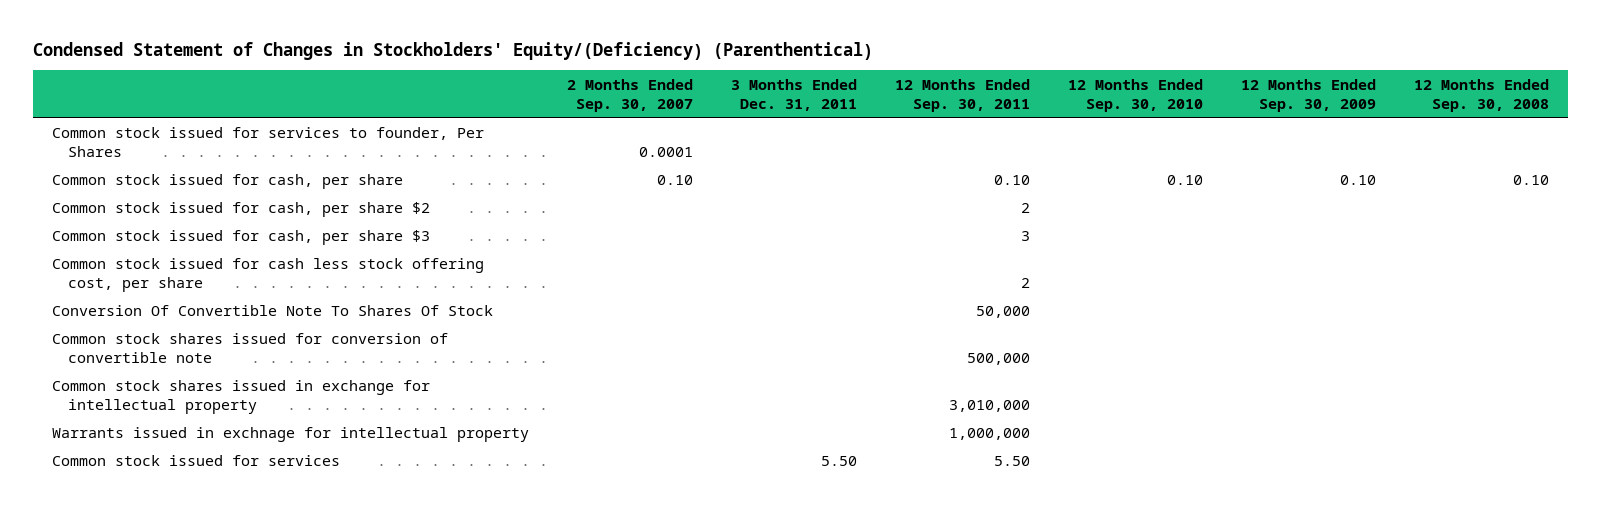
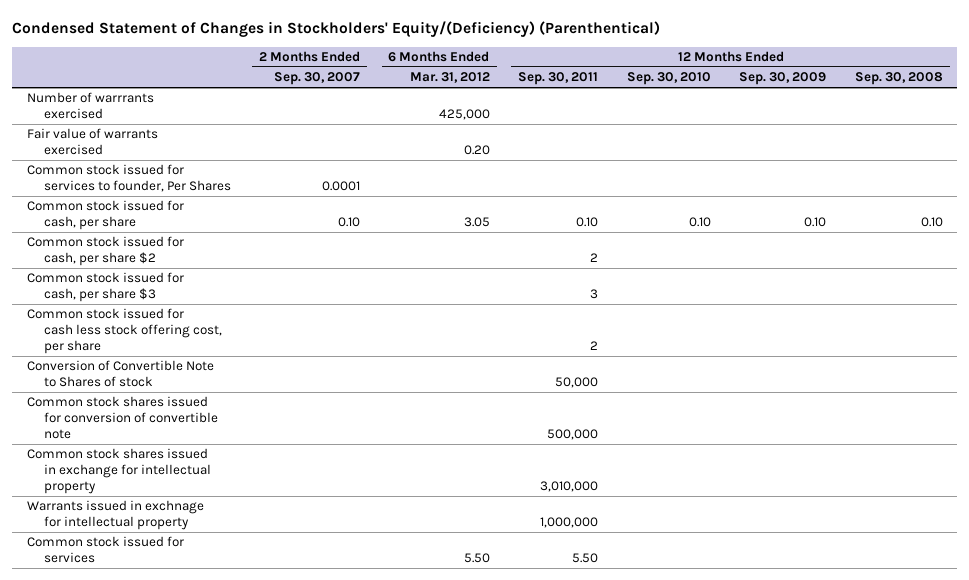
- | 2 Months Ended Sep. 30, 2007 | 3 Months Ended Dec. 31, 2011 | 12 Months Ended Sep. 30, 2011 | 12 Months Ended Sep. 30, 2010 | 12 Months Ended Sep. 30, 2009 | 12 Months Ended Sep. 30, 2008
+ | 2 Months Ended Sep. 30, 2007 | 6 Months Ended Mar. 31, 2012 | 12 Months Ended Sep. 30, 2011 | 12 Months Ended Sep. 30, 2010 | 12 Months Ended Sep. 30, 2009 | 12 Months Ended Sep. 30, 2008
+ Number of warrrants exercised | | 425,000 | | | |
+ Fair value of warrants exercised | | 0.20 | | | |
- Conversion Of Convertible Note To Shares Of Stock | | | 50,000 | | |
+ Conversion of Convertible Note to Shares of stock | | | 50,000 | | |

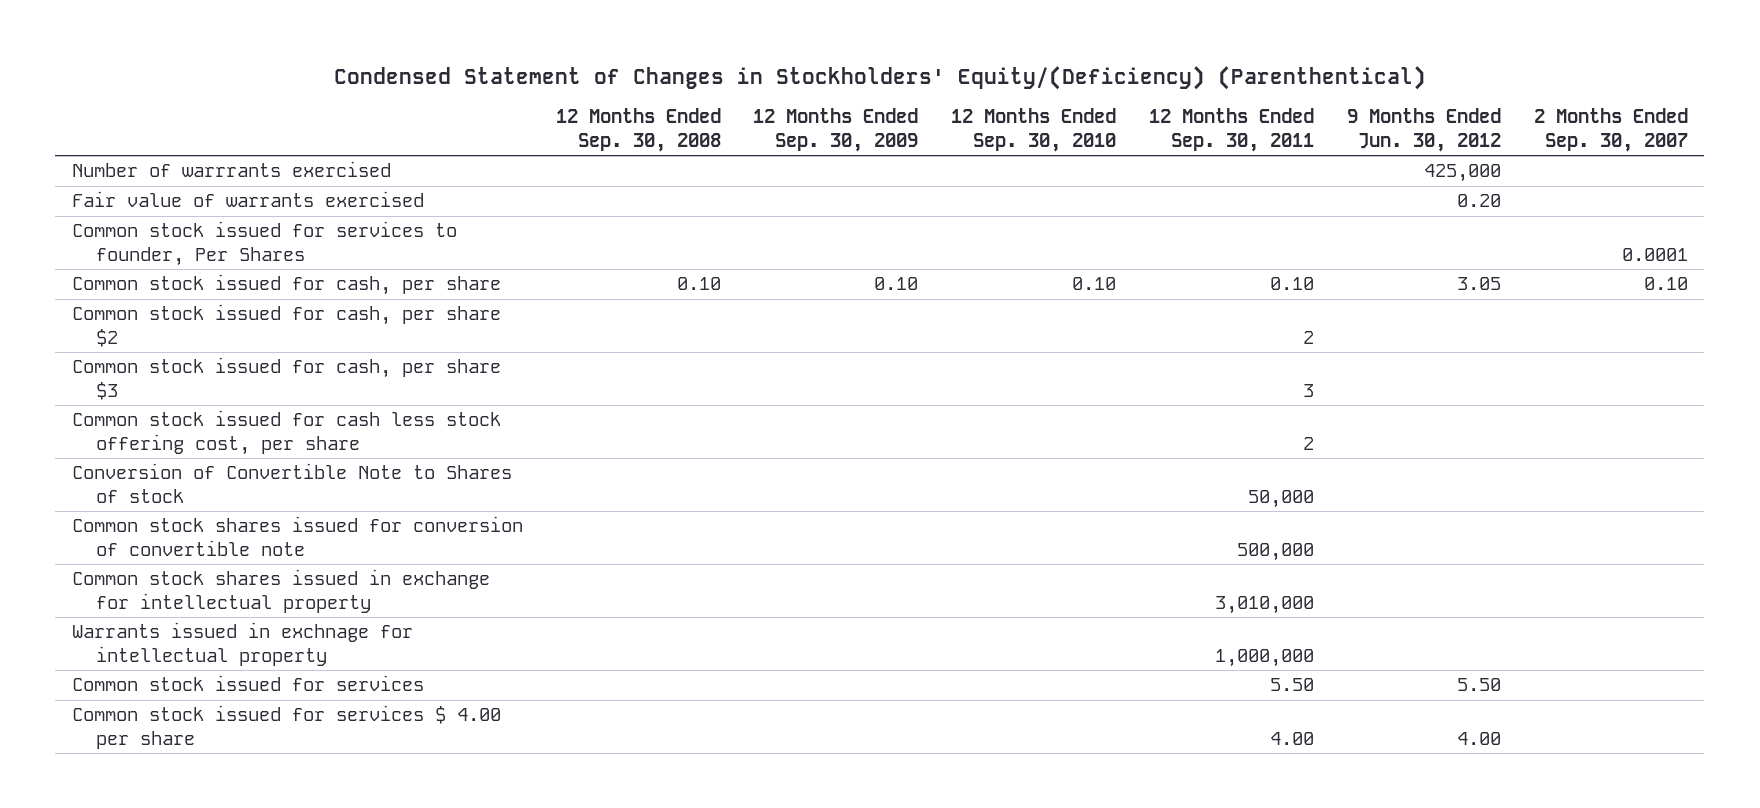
- | 2 Months Ended Sep. 30, 2007 | 6 Months Ended Mar. 31, 2012 | 12 Months Ended Sep. 30, 2011 | 12 Months Ended Sep. 30, 2010 | 12 Months Ended Sep. 30, 2009 | 12 Months Ended Sep. 30, 2008
+ | 12 Months Ended Sep. 30, 2008 | 12 Months Ended Sep. 30, 2009 | 12 Months Ended Sep. 30, 2010 | 12 Months Ended Sep. 30, 2011 | 9 Months Ended Jun. 30, 2012 | 2 Months Ended Sep. 30, 2007
+ Common stock issued for services $ 4.00 per share | | | | 4.00 | 4.00 |

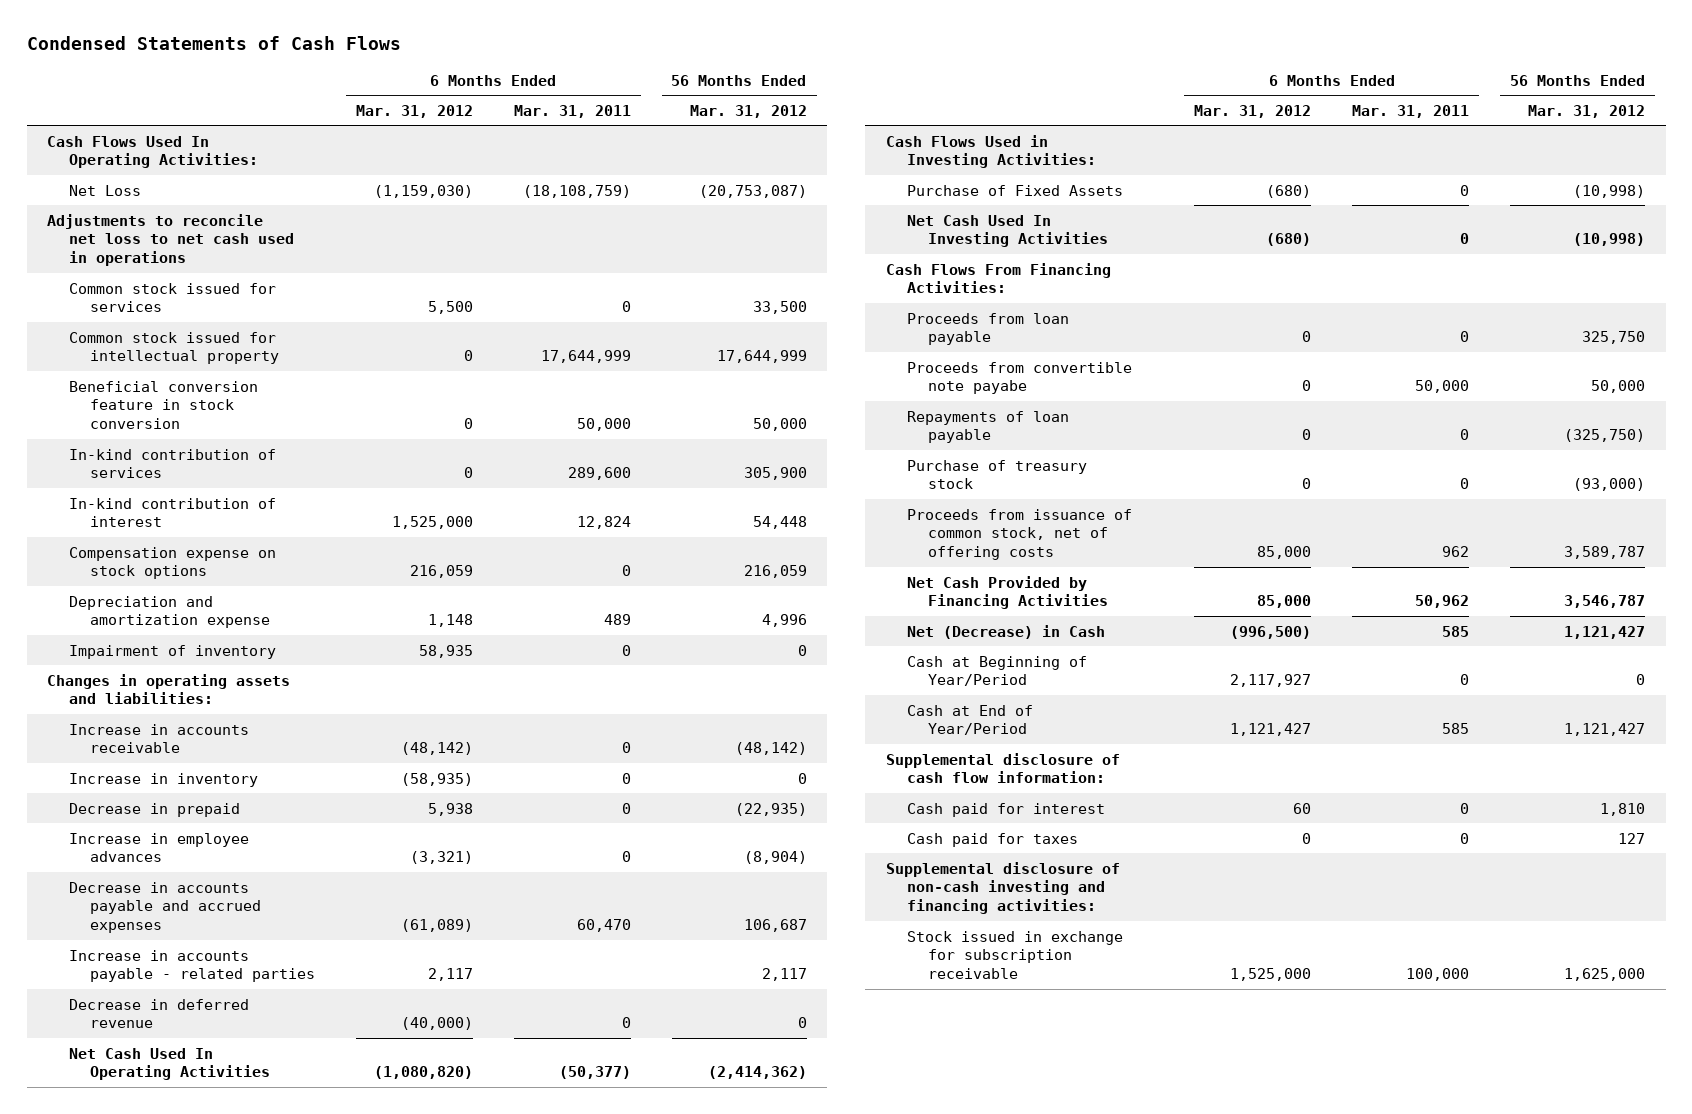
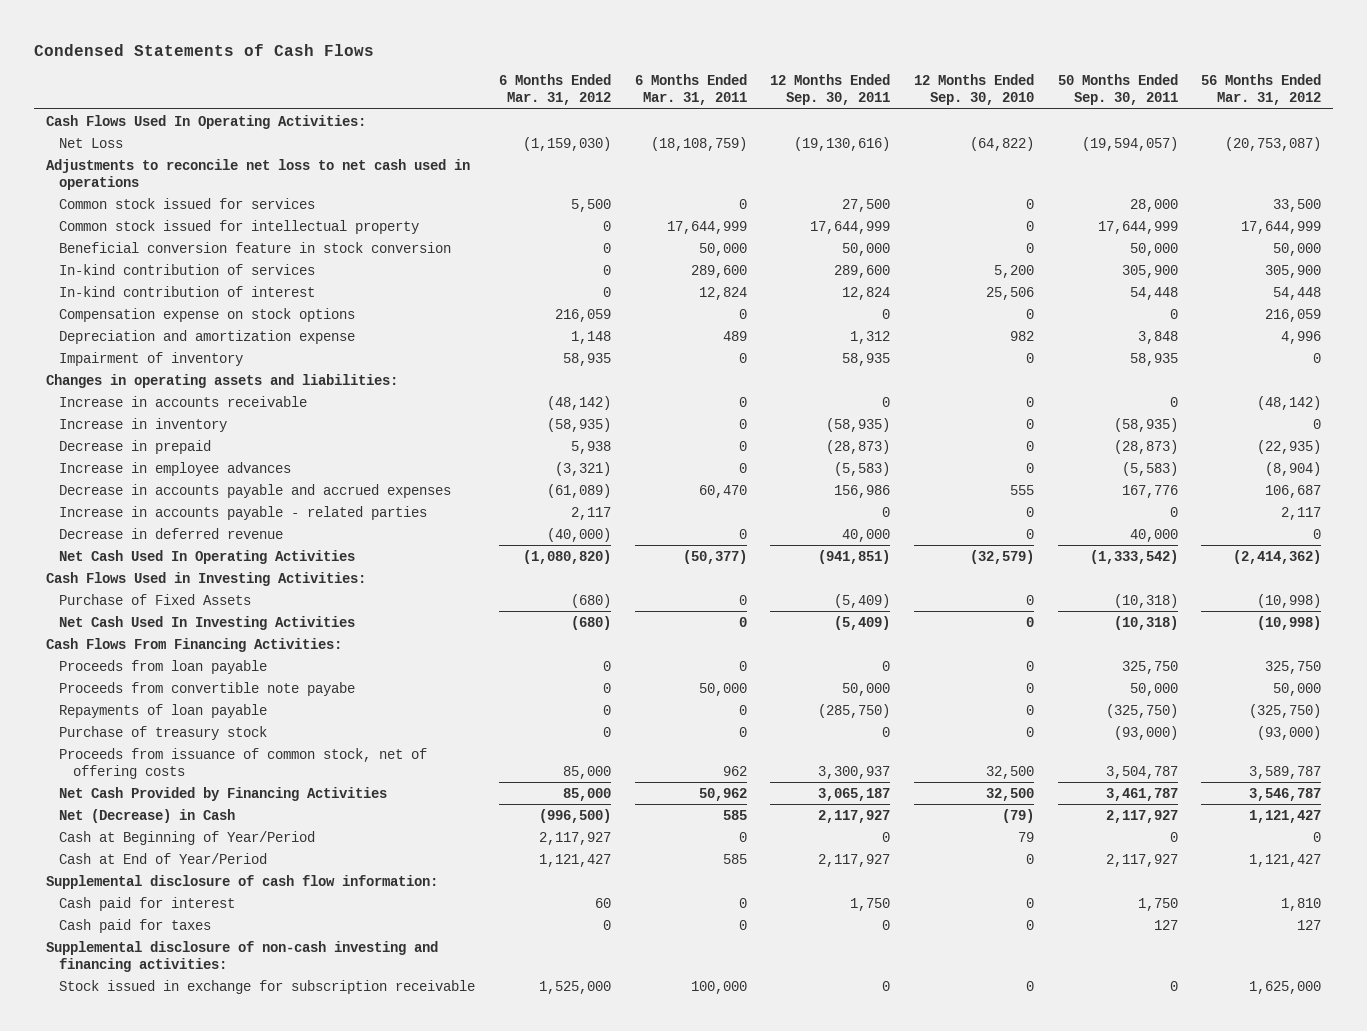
- | 6 Months Ended Mar. 31, 2012 | 6 Months Ended Mar. 31, 2011 | 56 Months Ended Mar. 31, 2012
+ | 6 Months Ended Mar. 31, 2012 | 6 Months Ended Mar. 31, 2011 | 12 Months Ended Sep. 30, 2011 | 12 Months Ended Sep. 30, 2010 | 50 Months Ended Sep. 30, 2011 | 56 Months Ended Mar. 31, 2012
- In-kind contribution of interest | 1,525,000 | 12,824 | 54,448
+ In-kind contribution of interest | 0 | 12,824 | 12,824 | 25,506 | 54,448 | 54,448

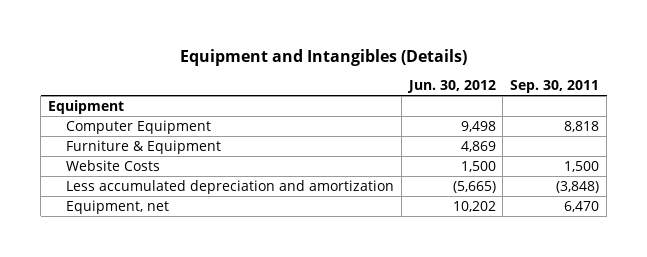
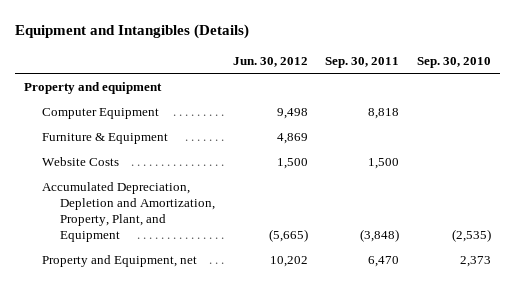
- | Jun. 30, 2012 | Sep. 30, 2011
+ | Jun. 30, 2012 | Sep. 30, 2011 | Sep. 30, 2010
- Equipment
+ Property and equipment
- Less accumulated depreciation and amortization | (5,665) | (3,848)
- Equipment, net | 10,202 | 6,470
+ Accumulated Depreciation, Depletion and Amortization, Property, Plant, and Equipment | (5,665) | (3,848) | (2,535)
+ Property and Equipment, net | 10,202 | 6,470 | 2,373

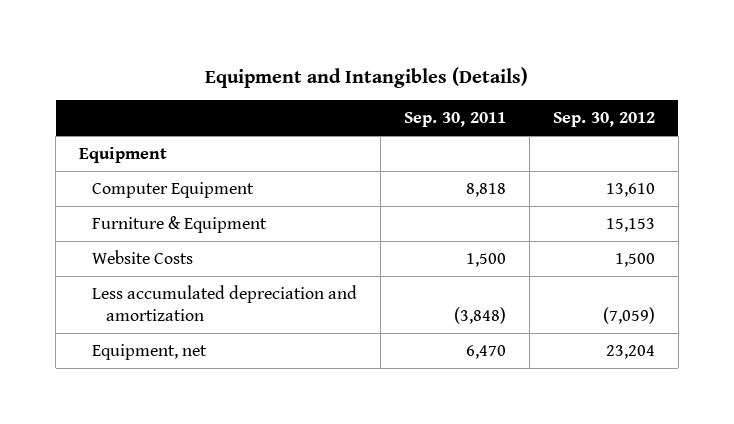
- | Jun. 30, 2012 | Sep. 30, 2011 | Sep. 30, 2010
+ | Sep. 30, 2011 | Sep. 30, 2012
- Property and equipment
+ Equipment
- Accumulated Depreciation, Depletion and Amortization, Property, Plant, and Equipment | (5,665) | (3,848) | (2,535)
- Property and Equipment, net | 10,202 | 6,470 | 2,373
+ Less accumulated depreciation and amortization | (3,848) | (7,059)
+ Equipment, net | 6,470 | 23,204

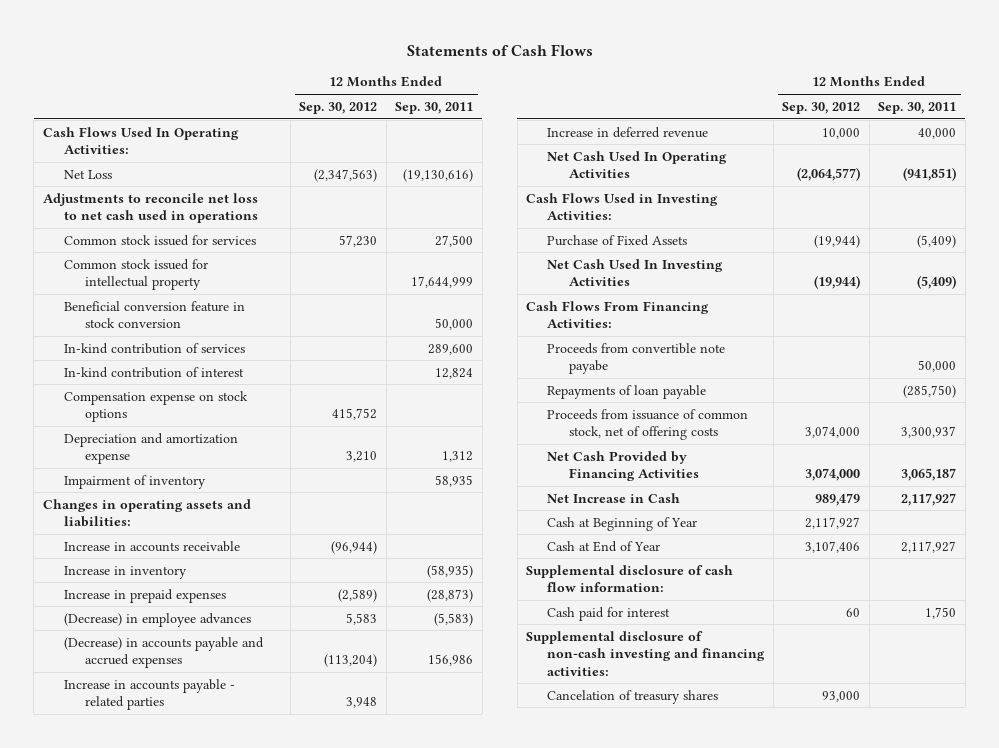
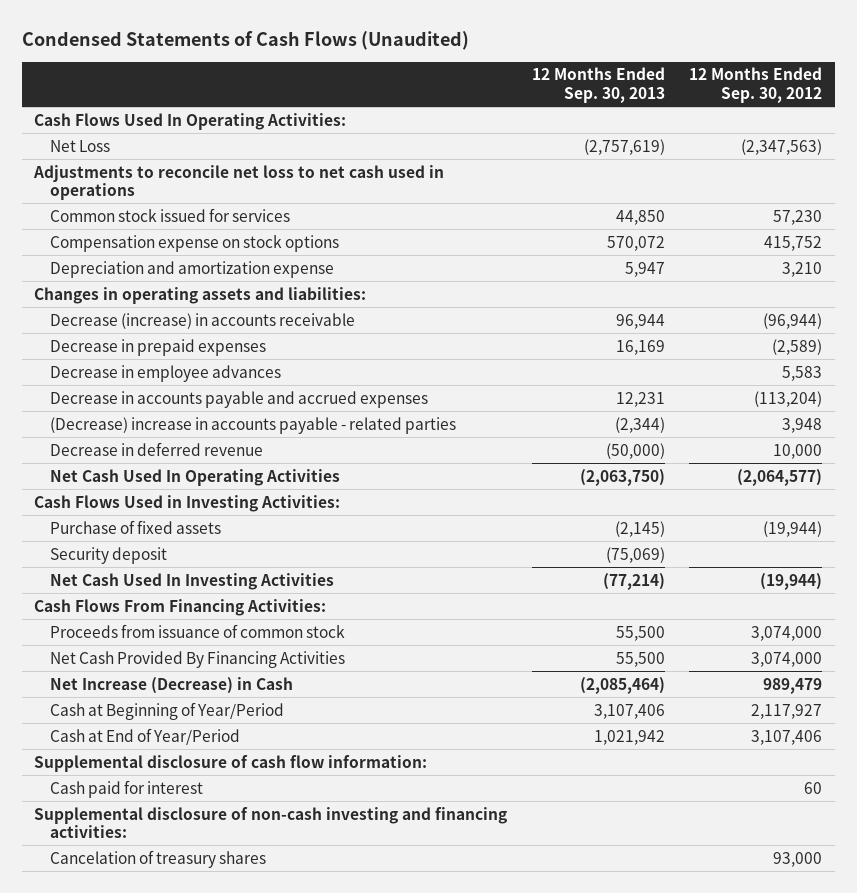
- Statements of Cash Flows
+ Condensed Statements of Cash Flows (Unaudited)
- | 12 Months Ended Sep. 30, 2012 | 12 Months Ended Sep. 30, 2011
+ | 12 Months Ended Sep. 30, 2013 | 12 Months Ended Sep. 30, 2012
- Common stock issued for intellectual property | | 17,644,999
- Beneficial conversion feature in stock conversion | | 50,000
- In-kind contribution of services | | 289,600
- In-kind contribution of interest | | 12,824
- Impairment of inventory | | 58,935
- Increase in accounts receivable | (96,944) |
- Increase in inventory | | (58,935)
- Increase in prepaid expenses | (2,589) | (28,873)
- (Decrease) in employee advances | 5,583 | (5,583)
- (Decrease) in accounts payable and accrued expenses | (113,204) | 156,986
- Increase in accounts payable - related parties | 3,948 |
- Increase in deferred revenue | 10,000 | 40,000
+ Decrease (increase) in accounts receivable | 96,944 | (96,944)
+ Decrease in prepaid expenses | 16,169 | (2,589)
+ Decrease in employee advances | | 5,583
+ Decrease in accounts payable and accrued expenses | 12,231 | (113,204)
+ (Decrease) increase in accounts payable - related parties | (2,344) | 3,948
+ Decrease in deferred revenue | (50,000) | 10,000
- Purchase of Fixed Assets | (19,944) | (5,409)
+ Purchase of fixed assets | (2,145) | (19,944)
+ Security deposit | (75,069) |
- Proceeds from convertible note payabe | | 50,000
- Repayments of loan payable | | (285,750)
- Proceeds from issuance of common stock, net of offering costs | 3,074,000 | 3,300,937
- Net Cash Provided by Financing Activities | 3,074,000 | 3,065,187
- Net Increase in Cash | 989,479 | 2,117,927
- Cash at Beginning of Year | 2,117,927 |
- Cash at End of Year | 3,107,406 | 2,117,927
+ Proceeds from issuance of common stock | 55,500 | 3,074,000
+ Net Cash Provided By Financing Activities | 55,500 | 3,074,000
+ Net Increase (Decrease) in Cash | (2,085,464) | 989,479
+ Cash at Beginning of Year/Period | 3,107,406 | 2,117,927
+ Cash at End of Year/Period | 1,021,942 | 3,107,406

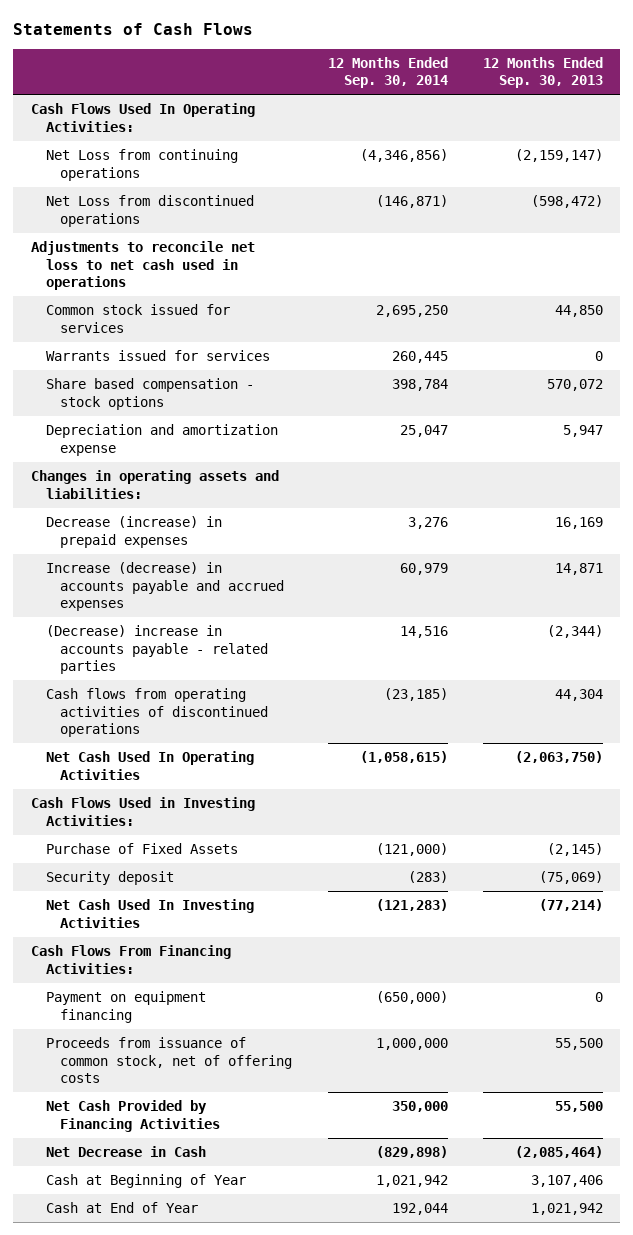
- Condensed Statements of Cash Flows (Unaudited)
+ Statements of Cash Flows
- | 12 Months Ended Sep. 30, 2013 | 12 Months Ended Sep. 30, 2012
+ | 12 Months Ended Sep. 30, 2014 | 12 Months Ended Sep. 30, 2013
- Net Loss | (2,757,619) | (2,347,563)
+ Net Loss from continuing operations | (4,346,856) | (2,159,147)
+ Net Loss from discontinued operations | (146,871) | (598,472)
- Compensation expense on stock options | 570,072 | 415,752
+ Warrants issued for services | 260,445 | 0
+ Share based compensation - stock options | 398,784 | 570,072
- Decrease (increase) in accounts receivable | 96,944 | (96,944)
- Decrease in prepaid expenses | 16,169 | (2,589)
- Decrease in employee advances | | 5,583
- Decrease in accounts payable and accrued expenses | 12,231 | (113,204)
+ Decrease (increase) in prepaid expenses | 3,276 | 16,169
+ Increase (decrease) in accounts payable and accrued expenses | 60,979 | 14,871
- Decrease in deferred revenue | (50,000) | 10,000
+ Cash flows from operating activities of discontinued operations | (23,185) | 44,304
- Purchase of fixed assets | (2,145) | (19,944)
+ Purchase of Fixed Assets | (121,000) | (2,145)
- Proceeds from issuance of common stock | 55,500 | 3,074,000
- Net Cash Provided By Financing Activities | 55,500 | 3,074,000
- Net Increase (Decrease) in Cash | (2,085,464) | 989,479
- Cash at Beginning of Year/Period | 3,107,406 | 2,117,927
- Cash at End of Year/Period | 1,021,942 | 3,107,406
- Supplemental disclosure of cash flow information:
- Cash paid for interest | | 60
- Supplemental disclosure of non-cash investing and financing activities:
- Cancelation of treasury shares | | 93,000
+ Payment on equipment financing | (650,000) | 0
+ Proceeds from issuance of common stock, net of offering costs | 1,000,000 | 55,500
+ Net Cash Provided by Financing Activities | 350,000 | 55,500
+ Net Decrease in Cash | (829,898) | (2,085,464)
+ Cash at Beginning of Year | 1,021,942 | 3,107,406
+ Cash at End of Year | 192,044 | 1,021,942

